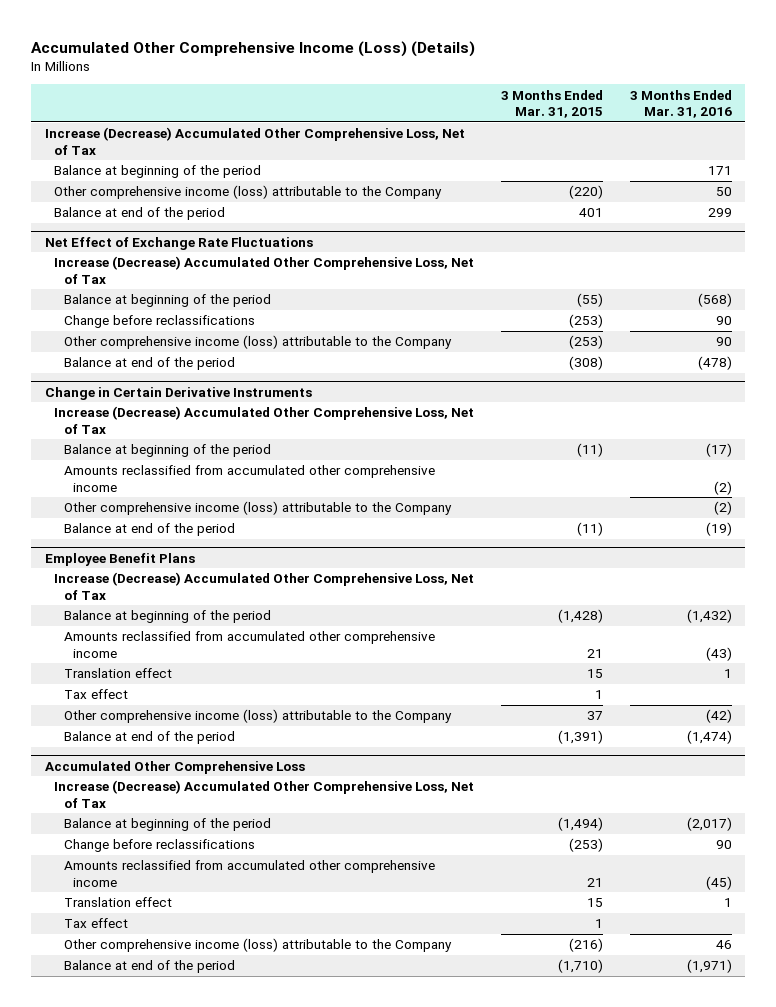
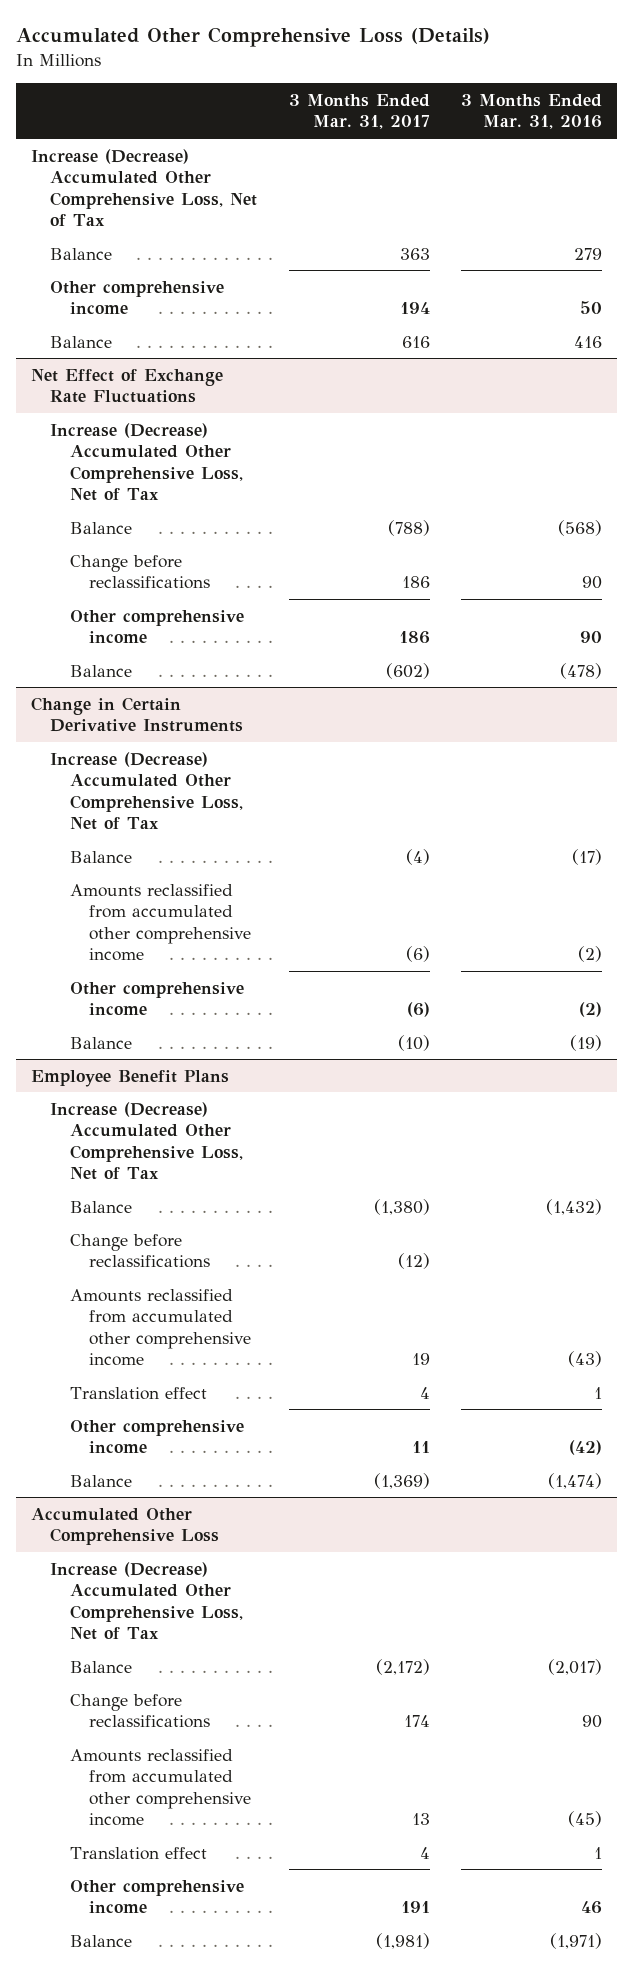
- Accumulated Other Comprehensive Income (Loss) (Details)
+ Accumulated Other Comprehensive Loss (Details)
- | 3 Months Ended Mar. 31, 2015 | 3 Months Ended Mar. 31, 2016
+ | 3 Months Ended Mar. 31, 2017 | 3 Months Ended Mar. 31, 2016
- Balance at beginning of the period | | 171
- Other comprehensive income (loss) attributable to the Company | (220) | 50
- Balance at end of the period | 401 | 299
+ Balance | 363 | 279
+ Other comprehensive income | 194 | 50
+ Balance | 616 | 416
@ Net Effect of Exchange Rate Fluctuations
- Balance at beginning of the period | (55) | (568)
+ Balance | (788) | (568)
- Other comprehensive income (loss) attributable to the Company | (253) | 90
- Balance at end of the period | (308) | (478)
+ Other comprehensive income | 186 | 90
+ Balance | (602) | (478)
@ Change in Certain Derivative Instruments
- Balance at beginning of the period | (11) | (17)
+ Balance | (4) | (17)
- Other comprehensive income (loss) attributable to the Company | | (2)
- Balance at end of the period | (11) | (19)
+ Other comprehensive income | (6) | (2)
+ Balance | (10) | (19)
@ Employee Benefit Plans
- Balance at beginning of the period | (1,428) | (1,432)
+ Balance | (1,380) | (1,432)
+ Change before reclassifications | (12) |
- Tax effect | 1 |
- Other comprehensive income (loss) attributable to the Company | 37 | (42)
- Balance at end of the period | (1,391) | (1,474)
+ Other comprehensive income | 11 | (42)
+ Balance | (1,369) | (1,474)
@ Accumulated Other Comprehensive Loss
- Balance at beginning of the period | (1,494) | (2,017)
+ Balance | (2,172) | (2,017)
- Tax effect | 1 |
- Other comprehensive income (loss) attributable to the Company | (216) | 46
- Balance at end of the period | (1,710) | (1,971)
+ Other comprehensive income | 191 | 46
+ Balance | (1,981) | (1,971)

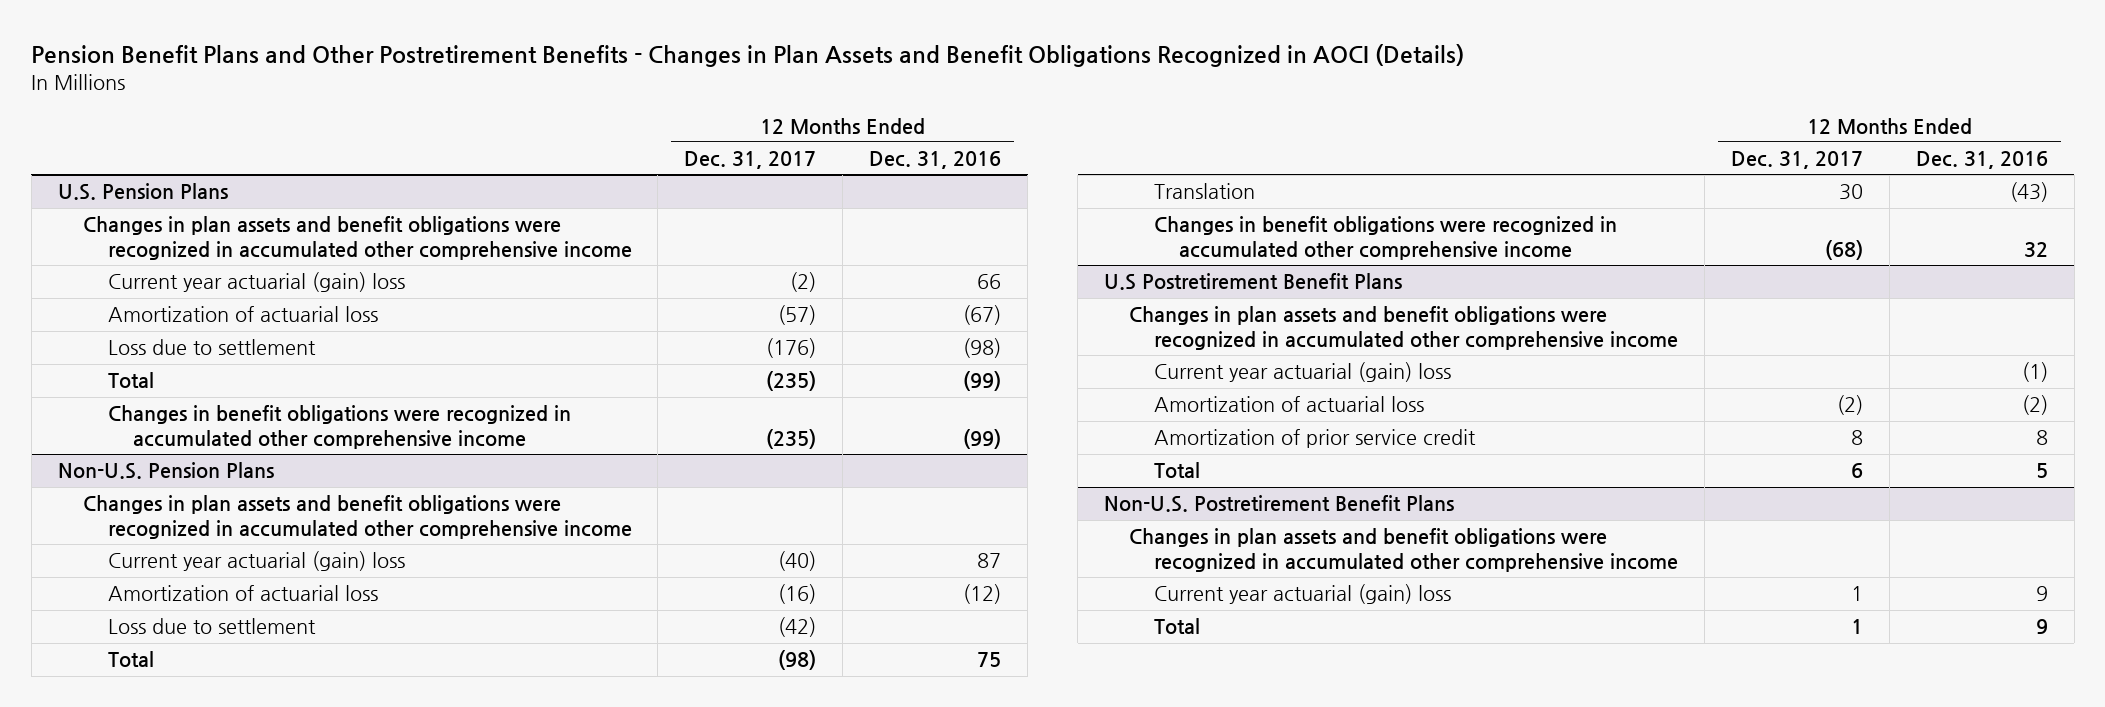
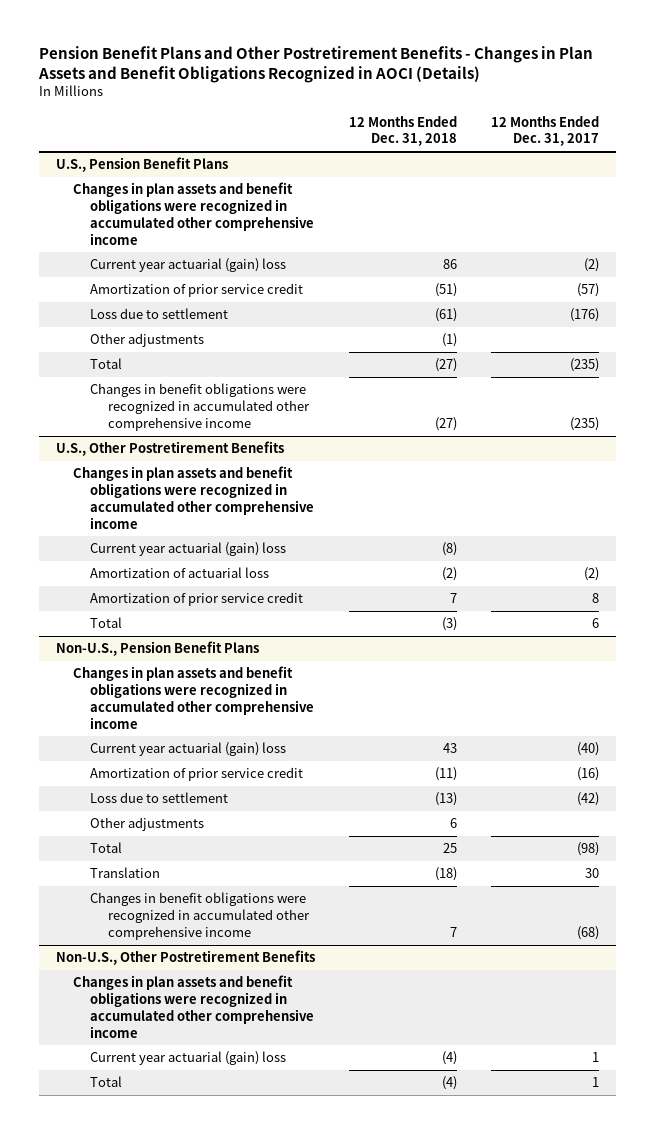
- | 12 Months Ended Dec. 31, 2017 | 12 Months Ended Dec. 31, 2016
+ | 12 Months Ended Dec. 31, 2018 | 12 Months Ended Dec. 31, 2017
- U.S. Pension Plans
+ U.S., Pension Benefit Plans
- Amortization of actuarial loss | (57) | (67)
+ Amortization of prior service credit | (51) | (57)
+ Other adjustments | (1) |
- Non-U.S. Pension Plans
+ U.S., Other Postretirement Benefits
+ Current year actuarial (gain) loss | (8) |
+ Amortization of actuarial loss | (2) | (2)
+ Amortization of prior service credit | 7 | 8
+ Total | (3) | 6
+ Non-U.S., Pension Benefit Plans
+ Changes in plan assets and benefit obligations were recognized in accumulated other comprehensive income
- Amortization of actuarial loss | (16) | (12)
+ Amortization of prior service credit | (11) | (16)
+ Other adjustments | 6 |
- U.S Postretirement Benefit Plans
- Changes in plan assets and benefit obligations were recognized in accumulated other comprehensive income
- Current year actuarial (gain) loss | | (1)
- Amortization of actuarial loss | (2) | (2)
- Amortization of prior service credit | 8 | 8
- Total | 6 | 5
- Non-U.S. Postretirement Benefit Plans
+ Non-U.S., Other Postretirement Benefits

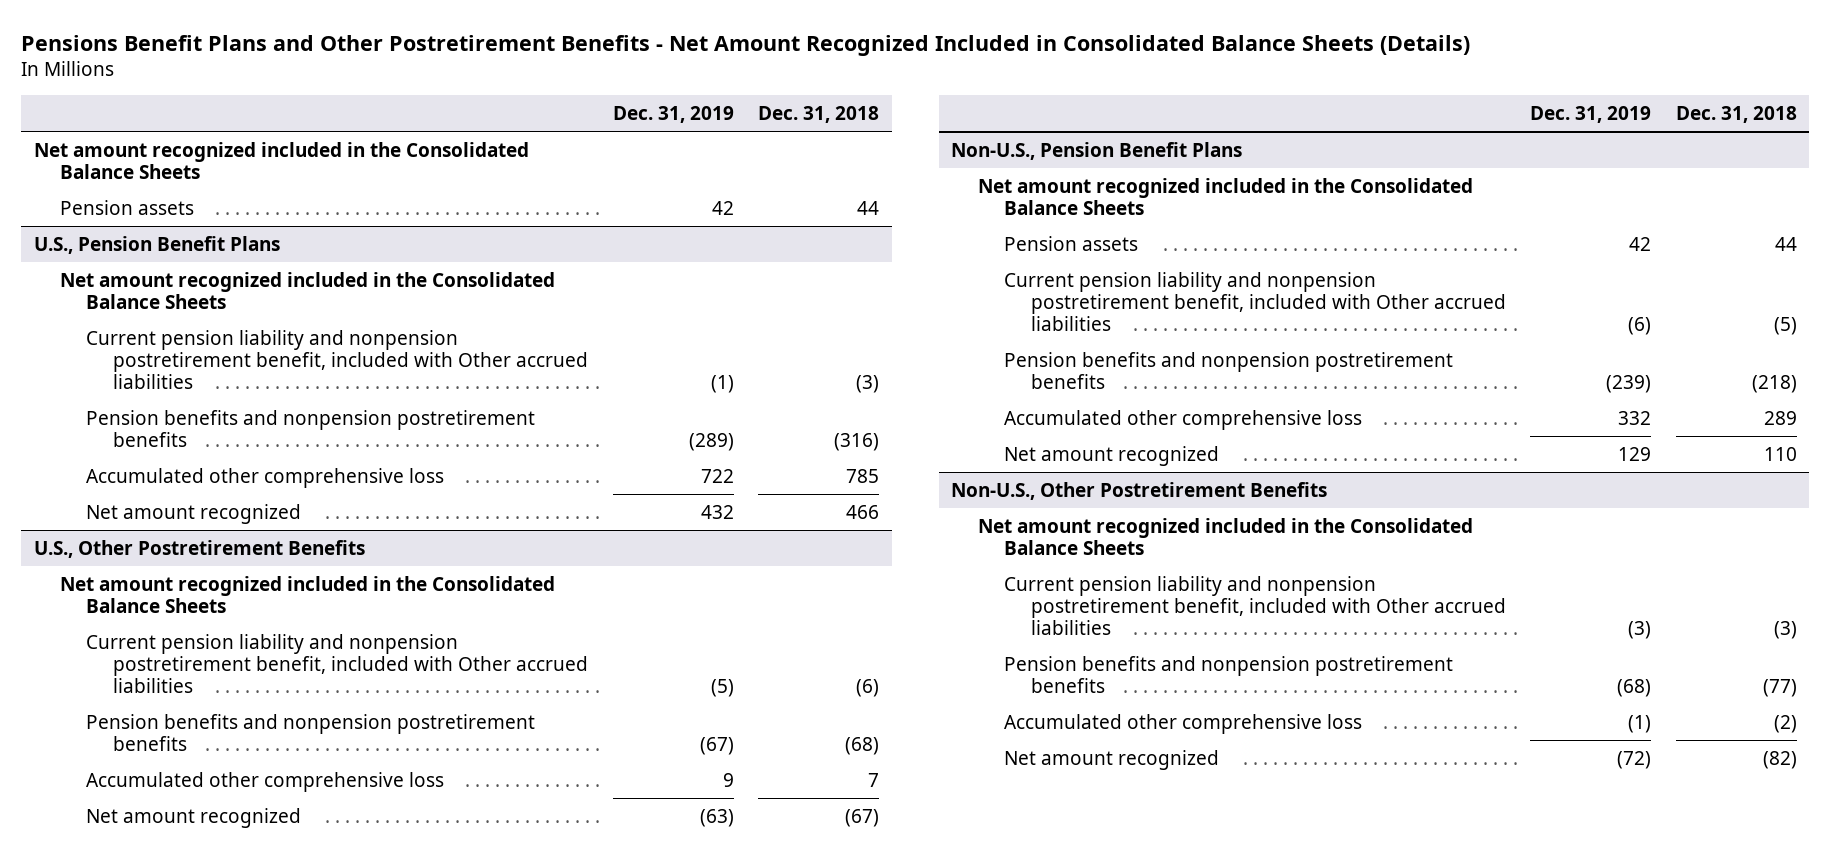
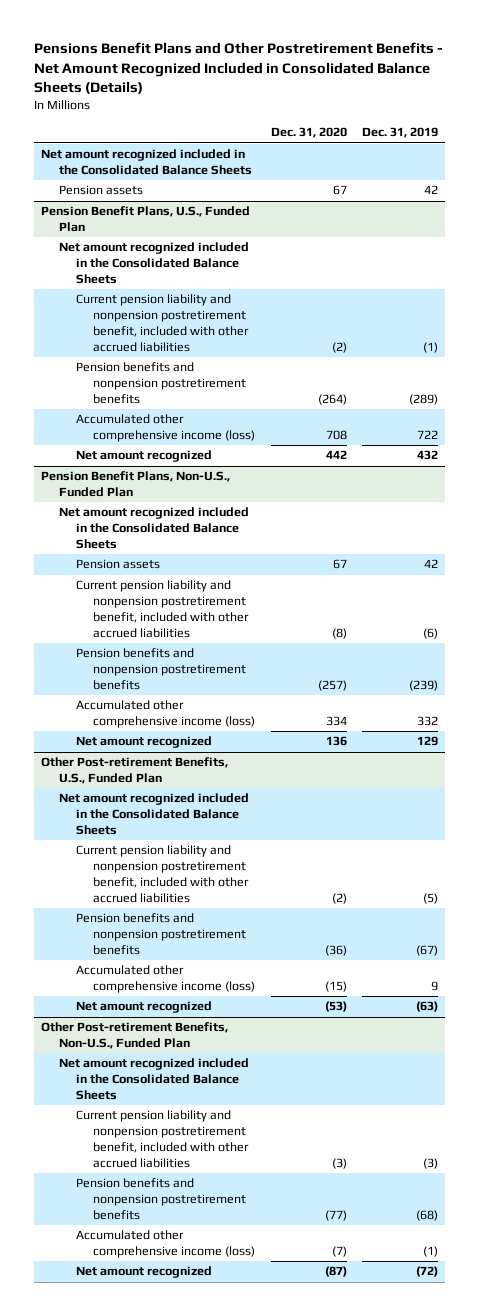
- | Dec. 31, 2019 | Dec. 31, 2018
+ | Dec. 31, 2020 | Dec. 31, 2019
- U.S., Pension Benefit Plans
+ Pension Benefit Plans, U.S., Funded Plan
- Current pension liability and nonpension postretirement benefit, included with Other accrued liabilities | (1) | (3)
+ Current pension liability and nonpension postretirement benefit, included with other accrued liabilities | (2) | (1)
- Accumulated other comprehensive loss | 722 | 785
+ Accumulated other comprehensive income (loss) | 708 | 722
- U.S., Other Postretirement Benefits
- Net amount recognized included in the Consolidated Balance Sheets
- Current pension liability and nonpension postretirement benefit, included with Other accrued liabilities | (5) | (6)
- Pension benefits and nonpension postretirement benefits | (67) | (68)
- Accumulated other comprehensive loss | 9 | 7
- Net amount recognized | (63) | (67)
- Non-U.S., Pension Benefit Plans
+ Pension Benefit Plans, Non-U.S., Funded Plan
- Current pension liability and nonpension postretirement benefit, included with Other accrued liabilities | (6) | (5)
+ Current pension liability and nonpension postretirement benefit, included with other accrued liabilities | (8) | (6)
- Accumulated other comprehensive loss | 332 | 289
+ Accumulated other comprehensive income (loss) | 334 | 332
- Non-U.S., Other Postretirement Benefits
+ Other Post-retirement Benefits, U.S., Funded Plan
- Current pension liability and nonpension postretirement benefit, included with Other accrued liabilities | (3) | (3)
+ Current pension liability and nonpension postretirement benefit, included with other accrued liabilities | (2) | (5)
+ Pension benefits and nonpension postretirement benefits | (36) | (67)
+ Accumulated other comprehensive income (loss) | (15) | 9
+ Net amount recognized | (53) | (63)
+ Other Post-retirement Benefits, Non-U.S., Funded Plan
+ Net amount recognized included in the Consolidated Balance Sheets
+ Current pension liability and nonpension postretirement benefit, included with other accrued liabilities | (3) | (3)
- Accumulated other comprehensive loss | (1) | (2)
+ Accumulated other comprehensive income (loss) | (7) | (1)

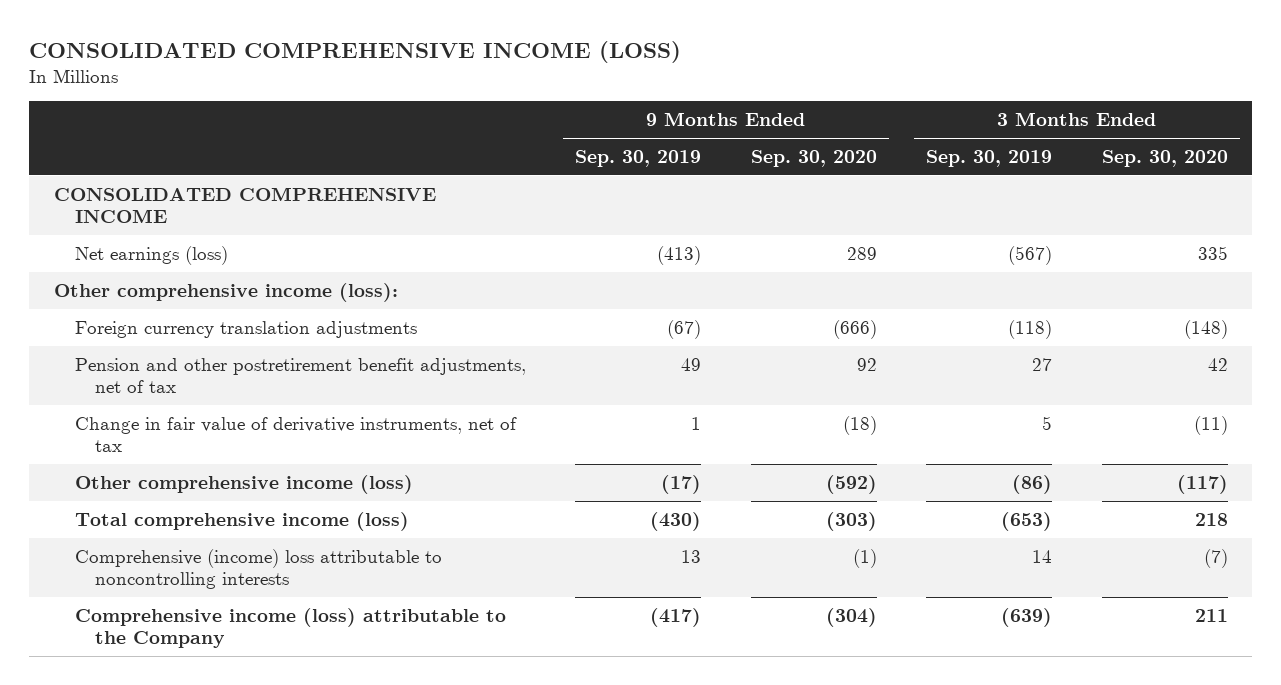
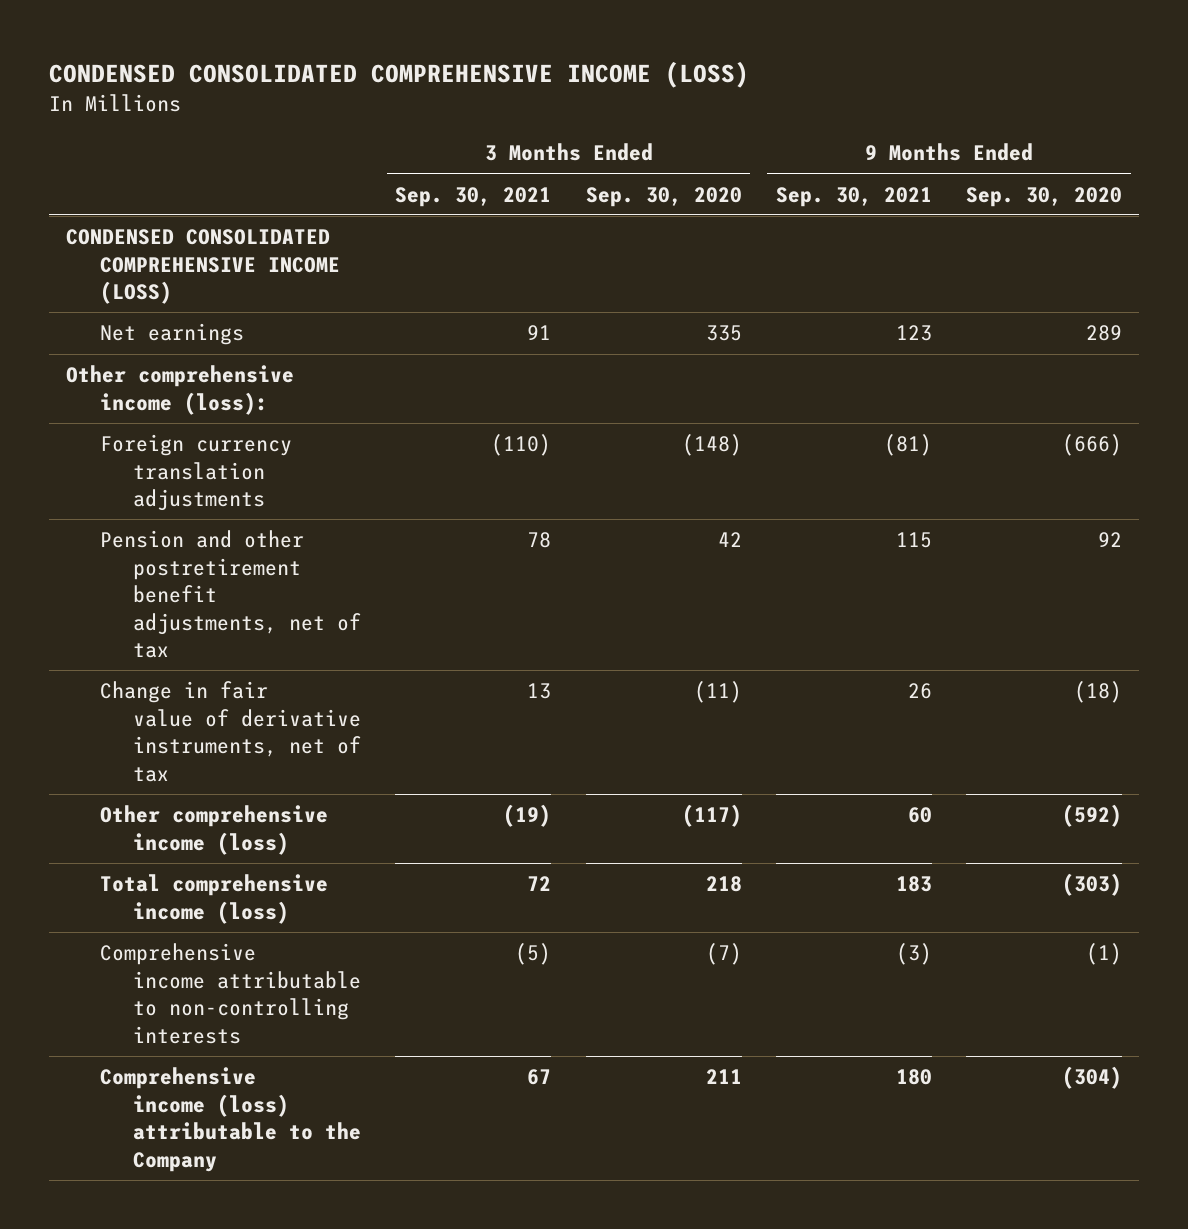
- CONSOLIDATED COMPREHENSIVE INCOME (LOSS)
+ CONDENSED CONSOLIDATED COMPREHENSIVE INCOME (LOSS)
- | 9 Months Ended Sep. 30, 2019 | 9 Months Ended Sep. 30, 2020 | 3 Months Ended Sep. 30, 2019 | 3 Months Ended Sep. 30, 2020
+ | 3 Months Ended Sep. 30, 2021 | 3 Months Ended Sep. 30, 2020 | 9 Months Ended Sep. 30, 2021 | 9 Months Ended Sep. 30, 2020
- CONSOLIDATED COMPREHENSIVE INCOME
- Net earnings (loss) | (413) | 289 | (567) | 335
+ CONDENSED CONSOLIDATED COMPREHENSIVE INCOME (LOSS)
+ Net earnings | 91 | 335 | 123 | 289
- Comprehensive (income) loss attributable to noncontrolling interests | 13 | (1) | 14 | (7)
+ Comprehensive income attributable to non-controlling interests | (5) | (7) | (3) | (1)

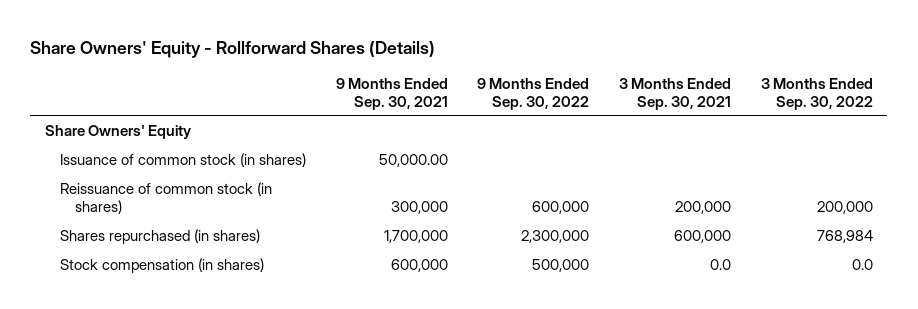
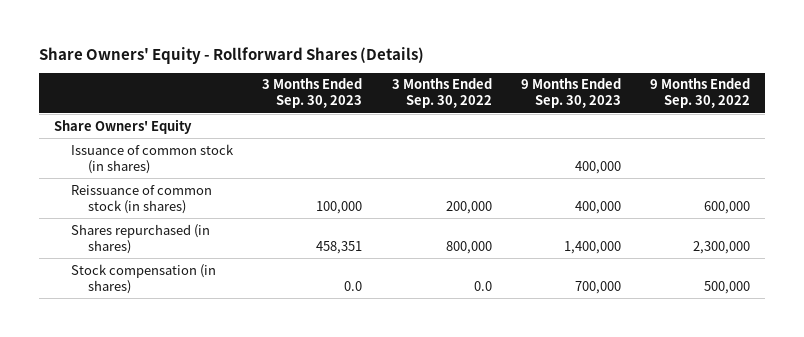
- | 9 Months Ended Sep. 30, 2021 | 9 Months Ended Sep. 30, 2022 | 3 Months Ended Sep. 30, 2021 | 3 Months Ended Sep. 30, 2022
+ | 3 Months Ended Sep. 30, 2023 | 3 Months Ended Sep. 30, 2022 | 9 Months Ended Sep. 30, 2023 | 9 Months Ended Sep. 30, 2022
- Shares repurchased (in shares) | 1,700,000 | 2,300,000 | 600,000 | 768,984
+ Shares repurchased (in shares) | 458,351 | 800,000 | 1,400,000 | 2,300,000

